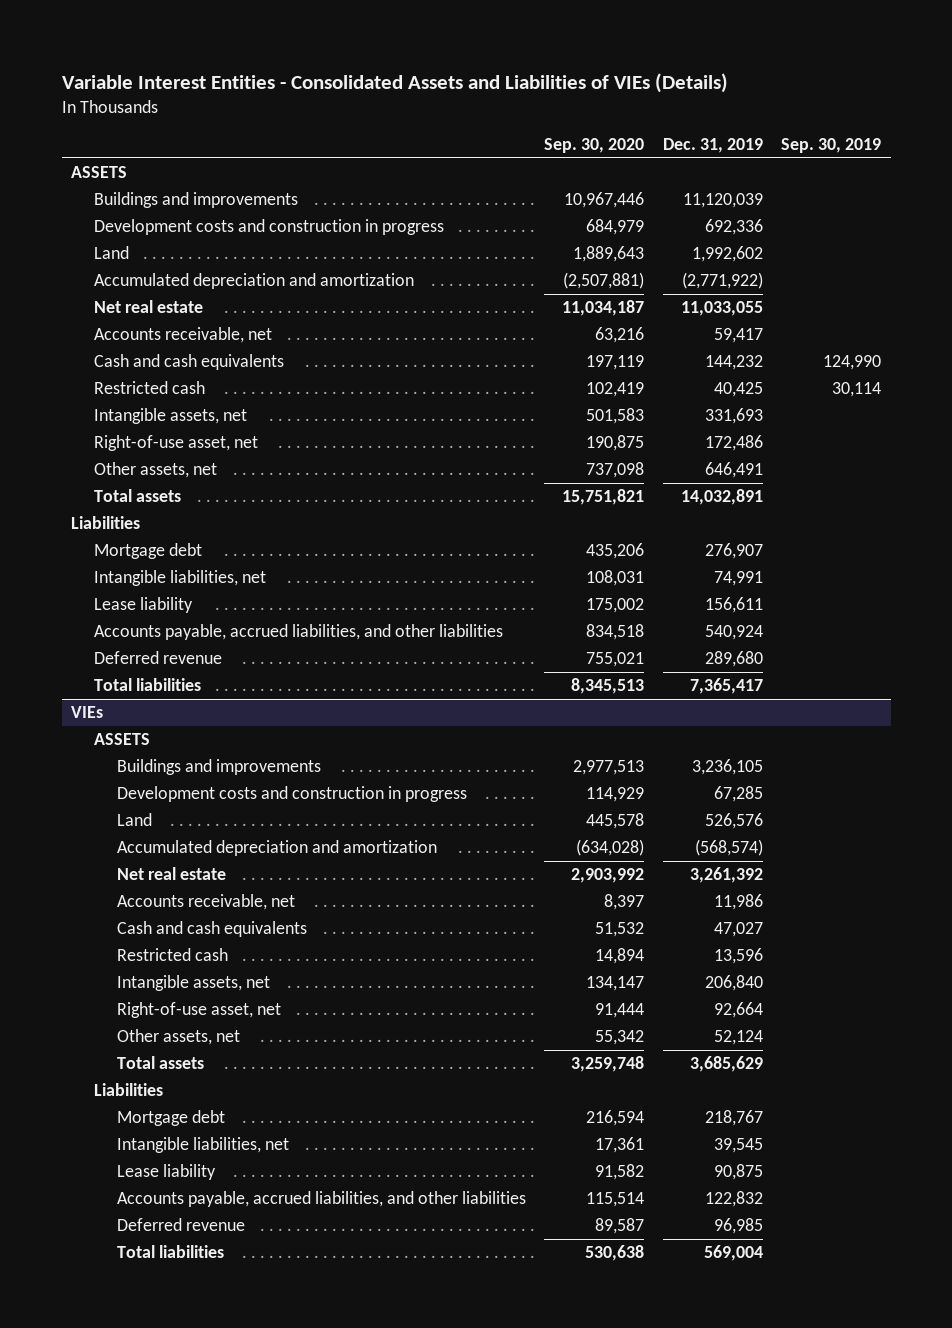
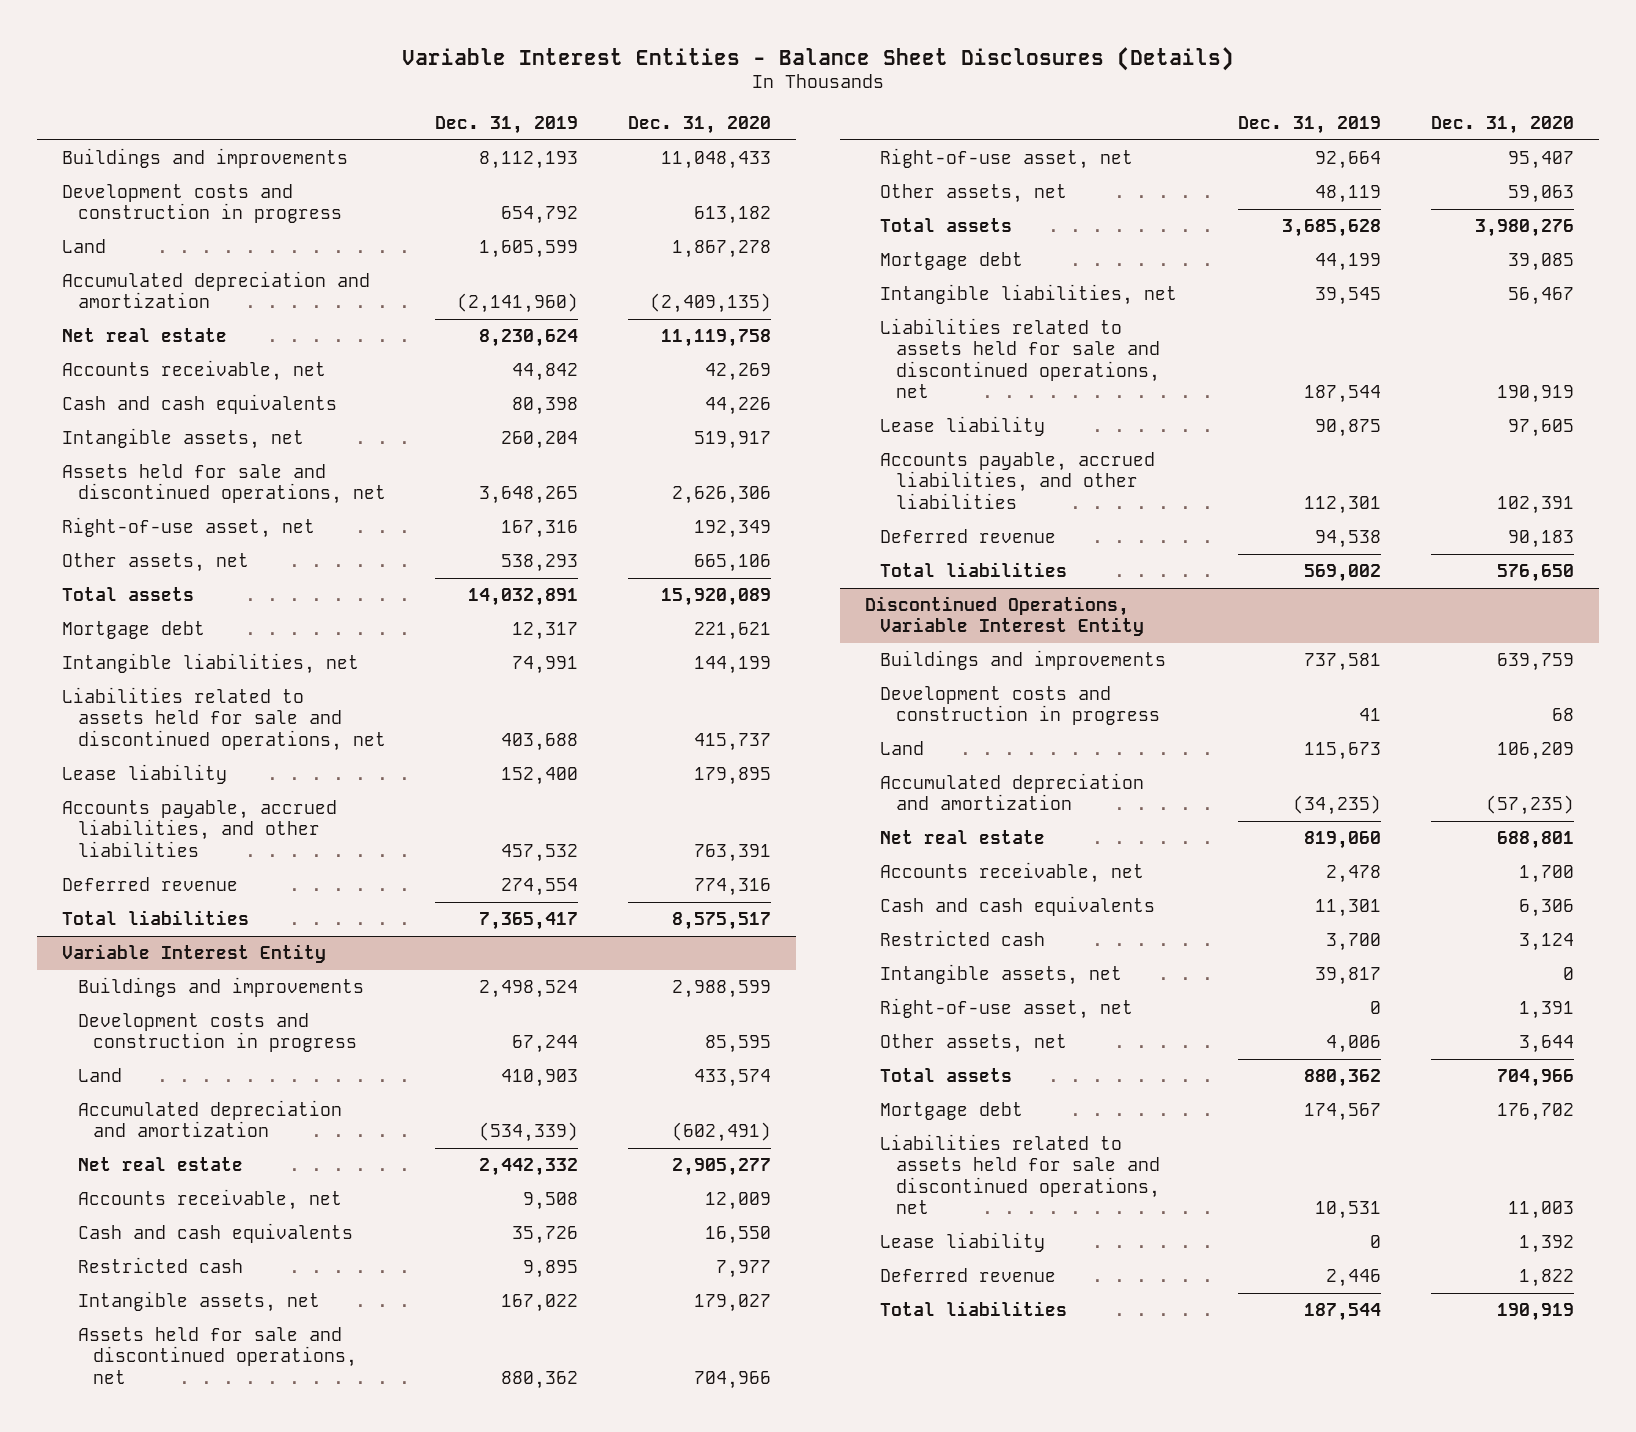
- Variable Interest Entities - Consolidated Assets and Liabilities of VIEs (Details)
+ Variable Interest Entities - Balance Sheet Disclosures (Details)
- | Sep. 30, 2020 | Dec. 31, 2019 | Sep. 30, 2019
+ | Dec. 31, 2019 | Dec. 31, 2020
- ASSETS
- Buildings and improvements | 10,967,446 | 11,120,039 |
- Development costs and construction in progress | 684,979 | 692,336 |
- Land | 1,889,643 | 1,992,602 |
- Accumulated depreciation and amortization | (2,507,881) | (2,771,922) |
- Net real estate | 11,034,187 | 11,033,055 |
- Accounts receivable, net | 63,216 | 59,417 |
- Cash and cash equivalents | 197,119 | 144,232 | 124,990
- Restricted cash | 102,419 | 40,425 | 30,114
- Intangible assets, net | 501,583 | 331,693 |
- Right-of-use asset, net | 190,875 | 172,486 |
- Other assets, net | 737,098 | 646,491 |
+ Buildings and improvements | 8,112,193 | 11,048,433
+ Development costs and construction in progress | 654,792 | 613,182
+ Land | 1,605,599 | 1,867,278
+ Accumulated depreciation and amortization | (2,141,960) | (2,409,135)
+ Net real estate | 8,230,624 | 11,119,758
+ Accounts receivable, net | 44,842 | 42,269
+ Cash and cash equivalents | 80,398 | 44,226
+ Intangible assets, net | 260,204 | 519,917
+ Assets held for sale and discontinued operations, net | 3,648,265 | 2,626,306
+ Right-of-use asset, net | 167,316 | 192,349
+ Other assets, net | 538,293 | 665,106
- Liabilities
- Mortgage debt | 435,206 | 276,907 |
+ Mortgage debt | 12,317 | 221,621
- Lease liability | 175,002 | 156,611 |
- Accounts payable, accrued liabilities, and other liabilities | 834,518 | 540,924 |
- Deferred revenue | 755,021 | 289,680 |
+ Liabilities related to assets held for sale and discontinued operations, net | 403,688 | 415,737
+ Lease liability | 152,400 | 179,895
+ Accounts payable, accrued liabilities, and other liabilities | 457,532 | 763,391
+ Deferred revenue | 274,554 | 774,316
- VIEs
- ASSETS
- Buildings and improvements | 2,977,513 | 3,236,105 |
- Development costs and construction in progress | 114,929 | 67,285 |
- Land | 445,578 | 526,576 |
- Accumulated depreciation and amortization | (634,028) | (568,574) |
- Net real estate | 2,903,992 | 3,261,392 |
- Accounts receivable, net | 8,397 | 11,986 |
- Cash and cash equivalents | 51,532 | 47,027 |
- Restricted cash | 14,894 | 13,596 |
- Intangible assets, net | 134,147 | 206,840 |
+ Variable Interest Entity
+ Buildings and improvements | 2,498,524 | 2,988,599
+ Development costs and construction in progress | 67,244 | 85,595
+ Land | 410,903 | 433,574
+ Accumulated depreciation and amortization | (534,339) | (602,491)
+ Net real estate | 2,442,332 | 2,905,277
+ Accounts receivable, net | 9,508 | 12,009
+ Cash and cash equivalents | 35,726 | 16,550
+ Restricted cash | 9,895 | 7,977
+ Intangible assets, net | 167,022 | 179,027
+ Assets held for sale and discontinued operations, net | 880,362 | 704,966
- Other assets, net | 55,342 | 52,124 |
- Total assets | 3,259,748 | 3,685,629 |
- Liabilities
- Mortgage debt | 216,594 | 218,767 |
+ Other assets, net | 48,119 | 59,063
+ Total assets | 3,685,628 | 3,980,276
+ Mortgage debt | 44,199 | 39,085
+ Liabilities related to assets held for sale and discontinued operations, net | 187,544 | 190,919
- Accounts payable, accrued liabilities, and other liabilities | 115,514 | 122,832 |
- Deferred revenue | 89,587 | 96,985 |
- Total liabilities | 530,638 | 569,004 |
+ Accounts payable, accrued liabilities, and other liabilities | 112,301 | 102,391
+ Deferred revenue | 94,538 | 90,183
+ Total liabilities | 569,002 | 576,650
+ Discontinued Operations, Variable Interest Entity
+ Buildings and improvements | 737,581 | 639,759
+ Development costs and construction in progress | 41 | 68
+ Land | 115,673 | 106,209
+ Accumulated depreciation and amortization | (34,235) | (57,235)
+ Net real estate | 819,060 | 688,801
+ Accounts receivable, net | 2,478 | 1,700
+ Cash and cash equivalents | 11,301 | 6,306
+ Restricted cash | 3,700 | 3,124
+ Intangible assets, net | 39,817 | 0
+ Right-of-use asset, net | 0 | 1,391
+ Other assets, net | 4,006 | 3,644
+ Total assets | 880,362 | 704,966
+ Mortgage debt | 174,567 | 176,702
+ Liabilities related to assets held for sale and discontinued operations, net | 10,531 | 11,003
+ Lease liability | 0 | 1,392
+ Deferred revenue | 2,446 | 1,822
+ Total liabilities | 187,544 | 190,919

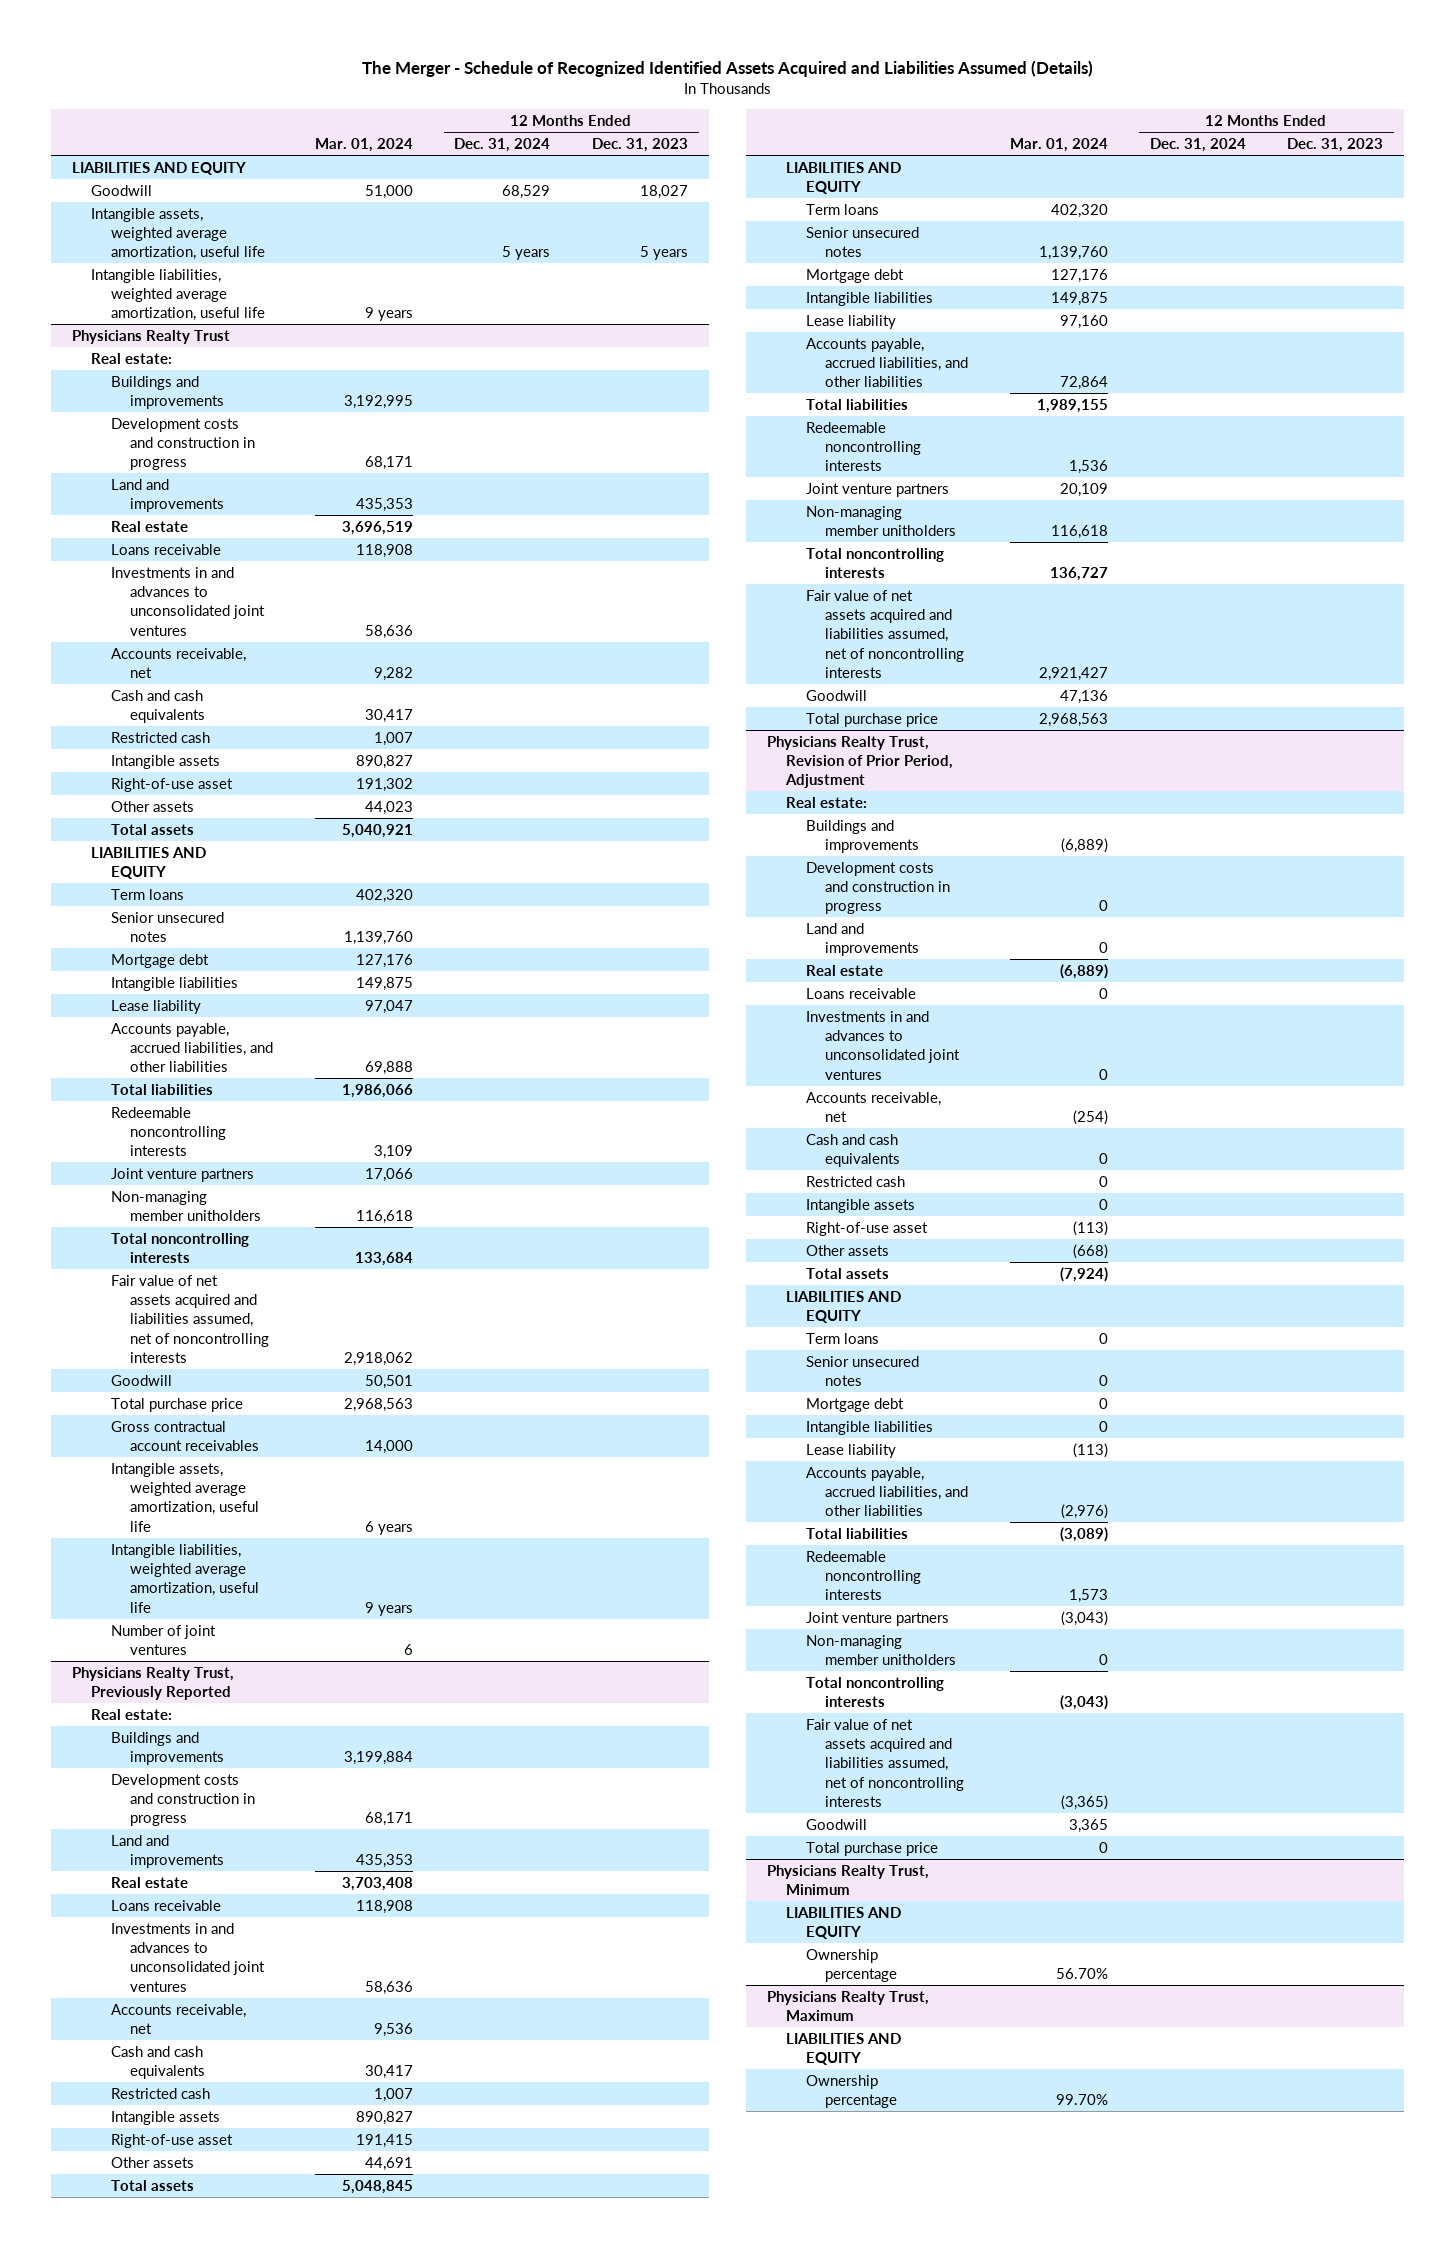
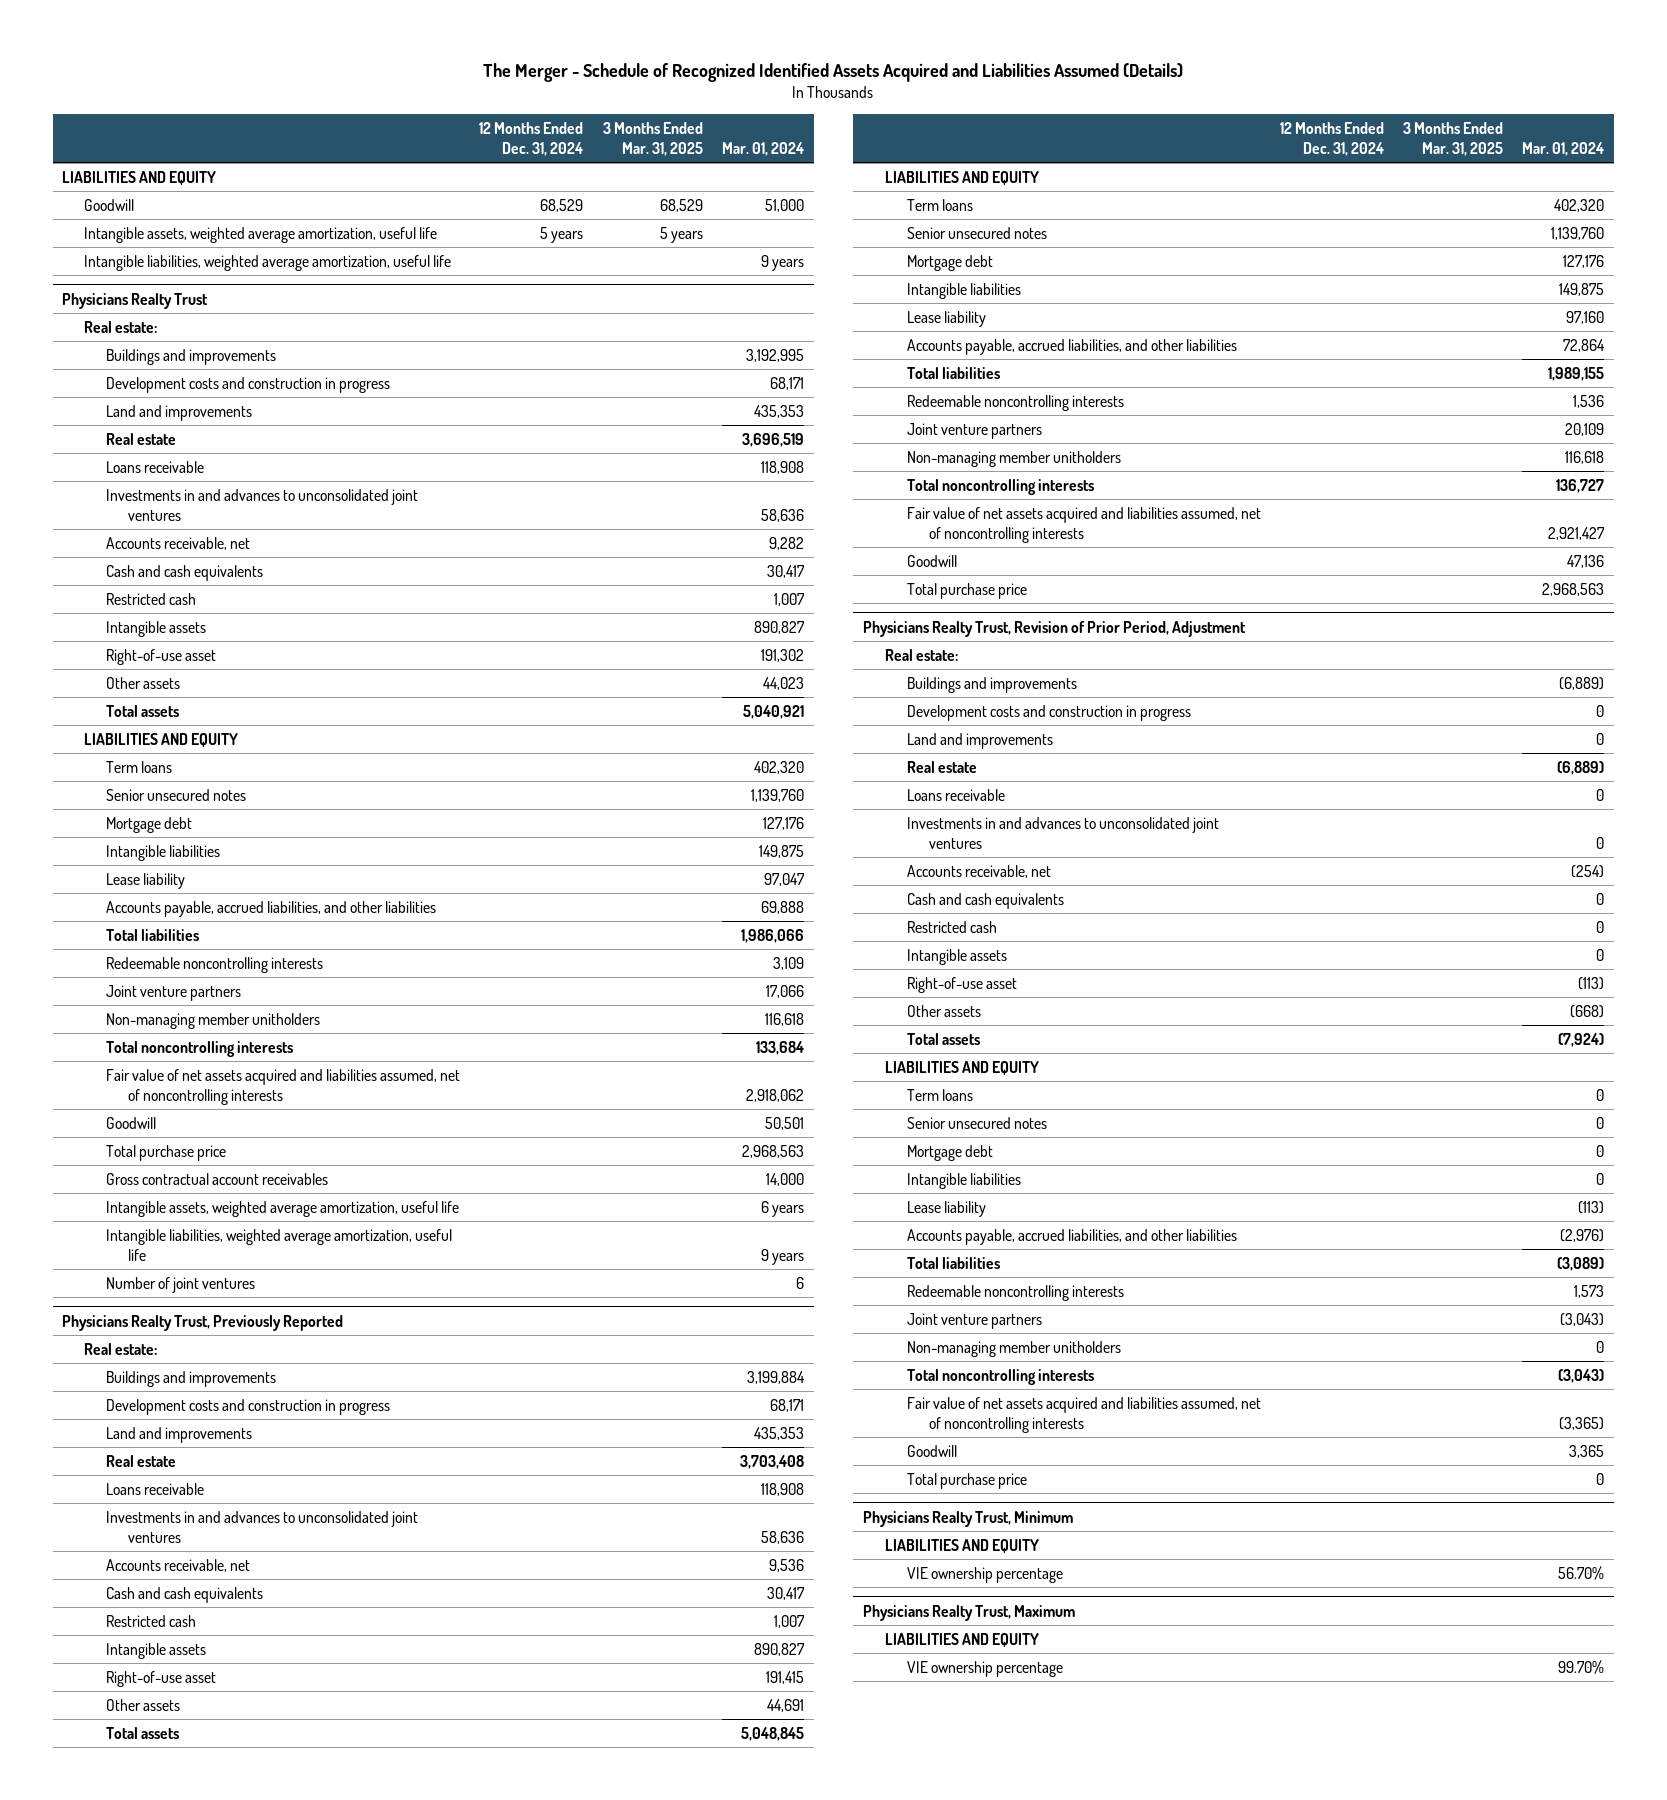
- | Mar. 01, 2024 | 12 Months Ended Dec. 31, 2024 | 12 Months Ended Dec. 31, 2023
+ | 12 Months Ended Dec. 31, 2024 | 3 Months Ended Mar. 31, 2025 | Mar. 01, 2024
@ Physicians Realty Trust, Minimum
- Ownership percentage | 56.70% | |
+ VIE ownership percentage | | | 56.70%
@ Physicians Realty Trust, Maximum
- Ownership percentage | 99.70% | |
+ VIE ownership percentage | | | 99.70%

